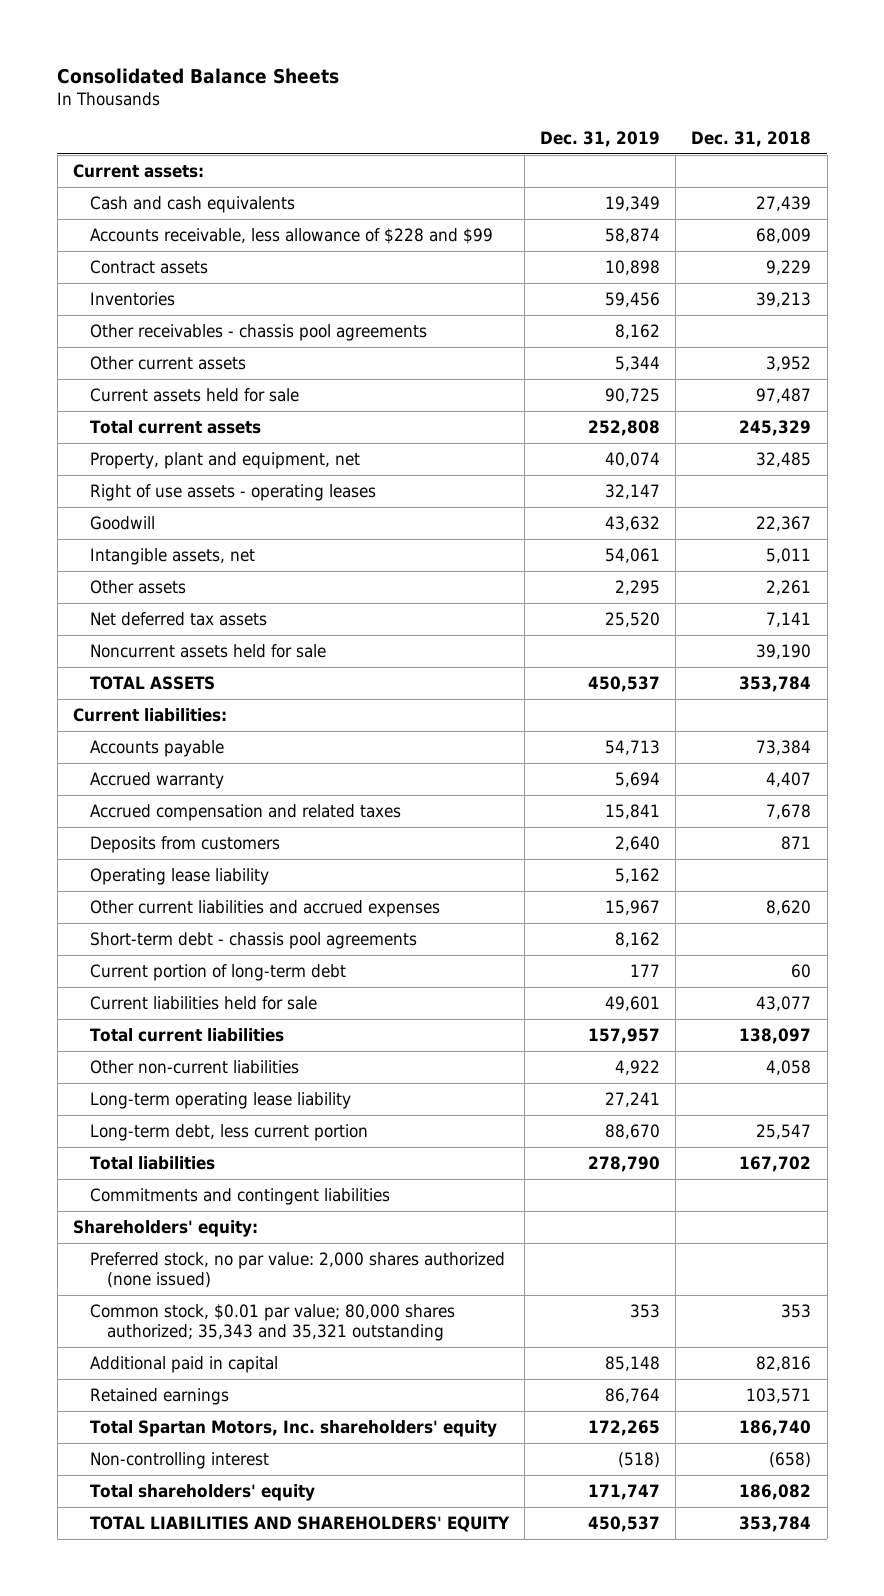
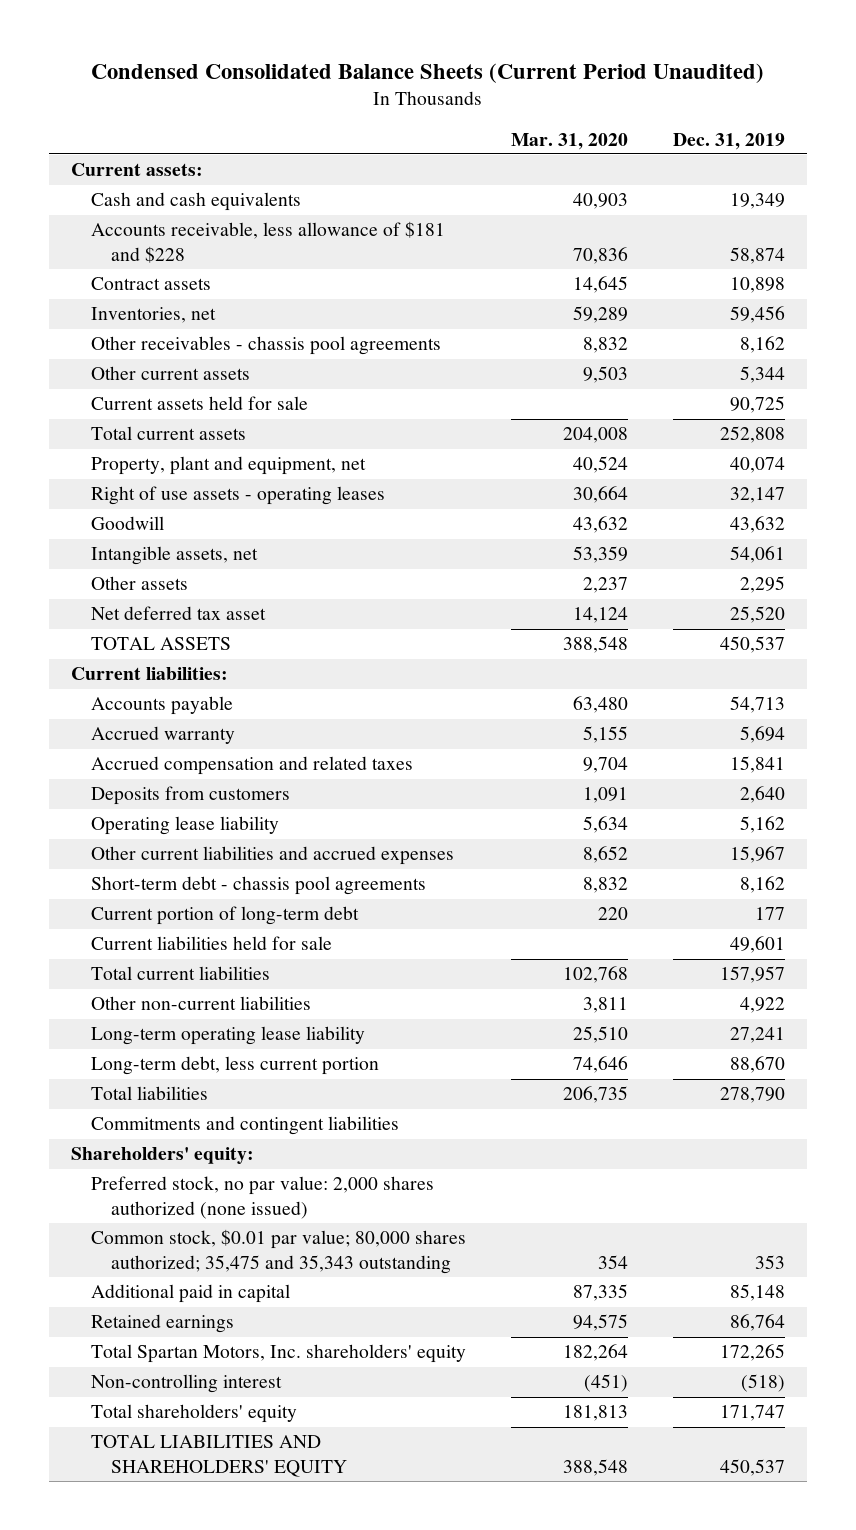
- Consolidated Balance Sheets
+ Condensed Consolidated Balance Sheets (Current Period Unaudited)
- | Dec. 31, 2019 | Dec. 31, 2018
+ | Mar. 31, 2020 | Dec. 31, 2019
- Accounts receivable, less allowance of $228 and $99 | 58,874 | 68,009
+ Accounts receivable, less allowance of $181 and $228 | 70,836 | 58,874
- Inventories | 59,456 | 39,213
+ Inventories, net | 59,289 | 59,456
- Net deferred tax assets | 25,520 | 7,141
- Noncurrent assets held for sale | | 39,190
+ Net deferred tax asset | 14,124 | 25,520
- Common stock, $0.01 par value; 80,000 shares authorized; 35,343 and 35,321 outstanding | 353 | 353
+ Common stock, $0.01 par value; 80,000 shares authorized; 35,475 and 35,343 outstanding | 354 | 353

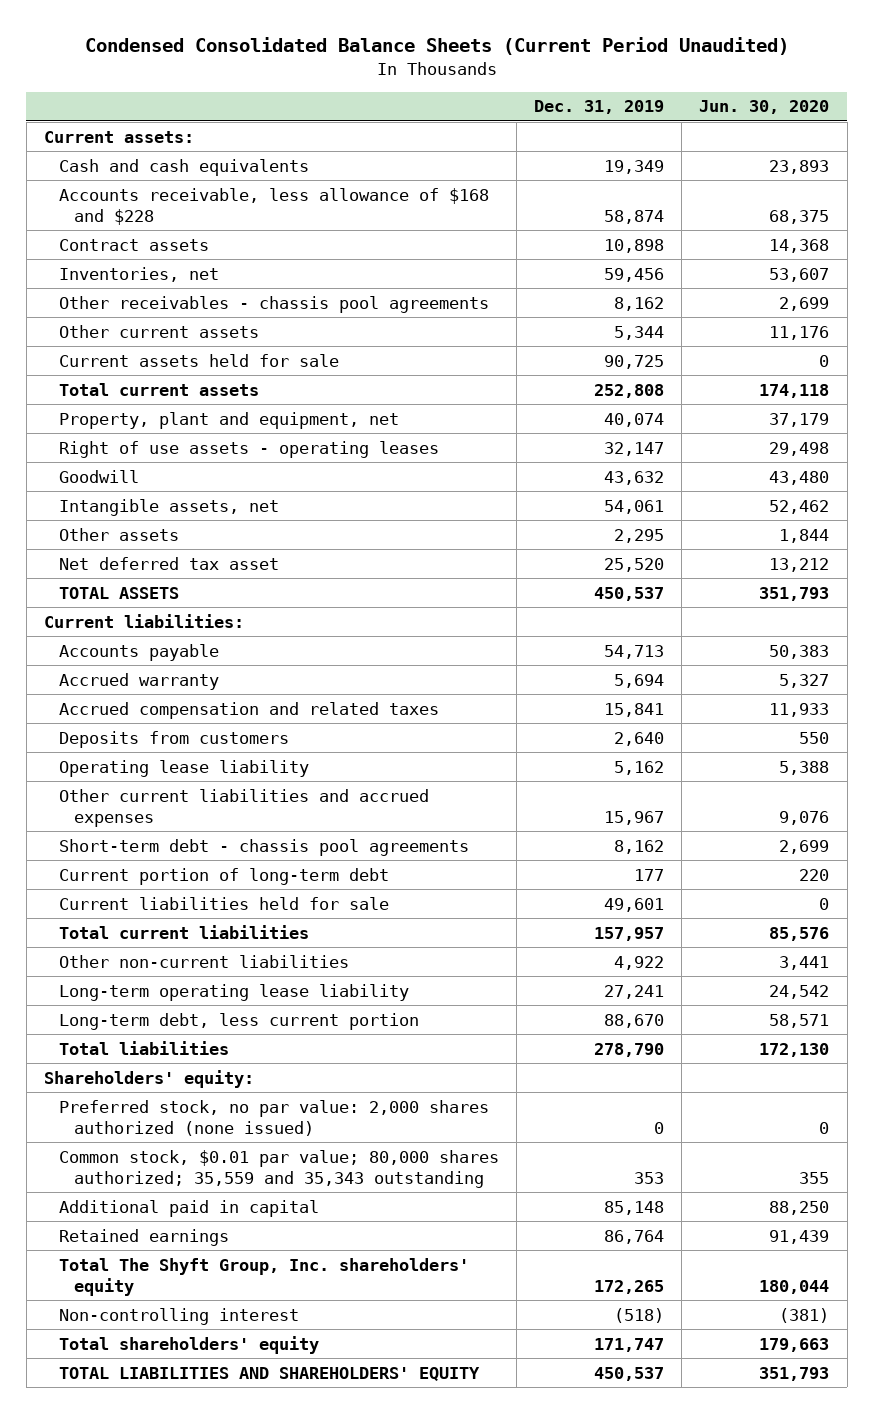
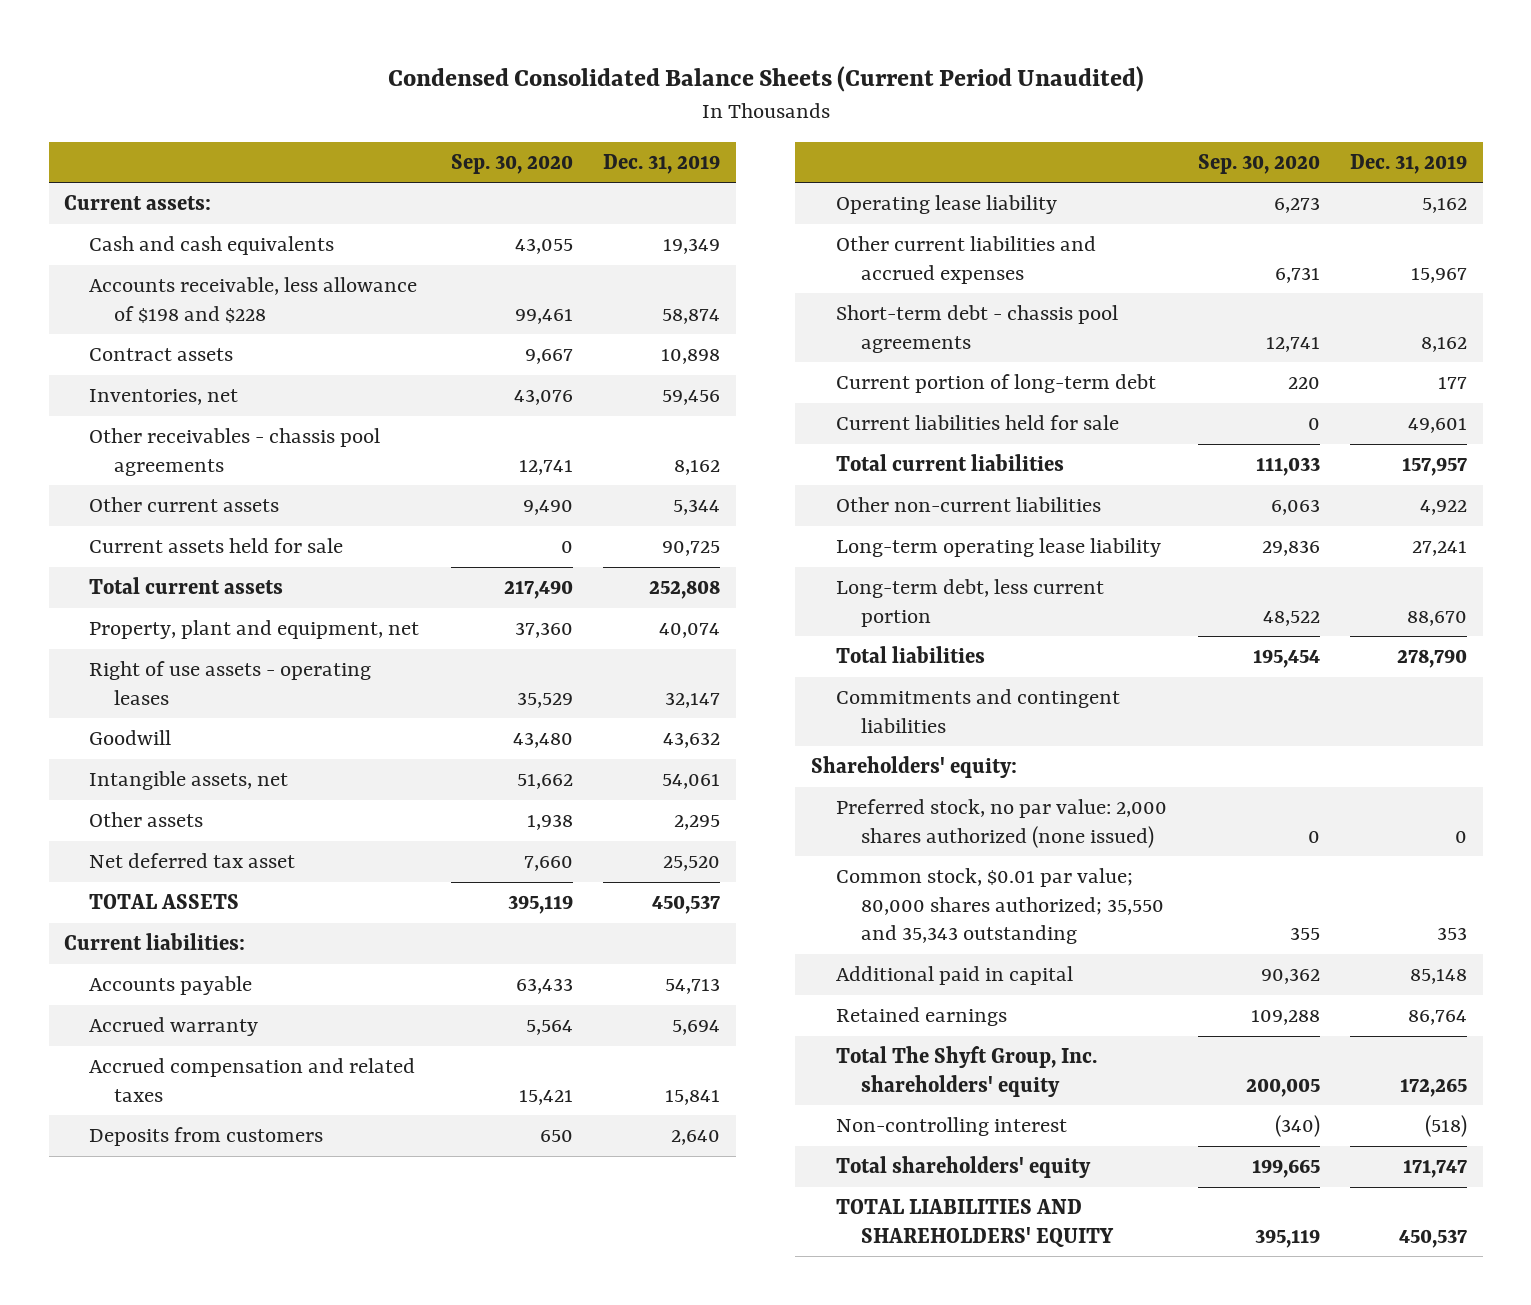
- | Dec. 31, 2019 | Jun. 30, 2020
+ | Sep. 30, 2020 | Dec. 31, 2019
- Accounts receivable, less allowance of $168 and $228 | 58,874 | 68,375
+ Accounts receivable, less allowance of $198 and $228 | 99,461 | 58,874
+ Commitments and contingent liabilities
- Common stock, $0.01 par value; 80,000 shares authorized; 35,559 and 35,343 outstanding | 353 | 355
+ Common stock, $0.01 par value; 80,000 shares authorized; 35,550 and 35,343 outstanding | 355 | 353

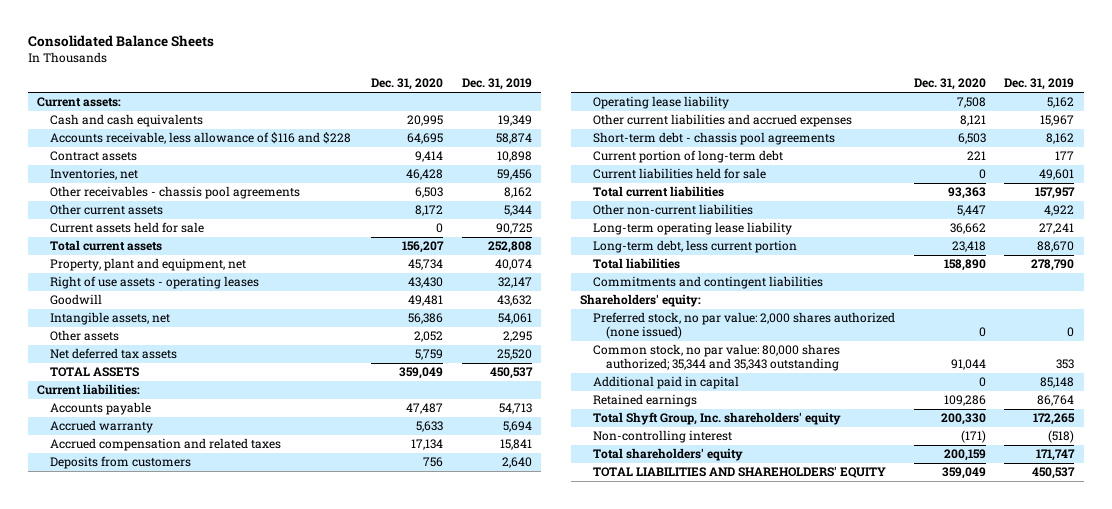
- Condensed Consolidated Balance Sheets (Current Period Unaudited)
+ Consolidated Balance Sheets
- | Sep. 30, 2020 | Dec. 31, 2019
+ | Dec. 31, 2020 | Dec. 31, 2019
- Accounts receivable, less allowance of $198 and $228 | 99,461 | 58,874
+ Accounts receivable, less allowance of $116 and $228 | 64,695 | 58,874
- Net deferred tax asset | 7,660 | 25,520
+ Net deferred tax assets | 5,759 | 25,520
- Common stock, $0.01 par value; 80,000 shares authorized; 35,550 and 35,343 outstanding | 355 | 353
+ Common stock, no par value: 80,000 shares authorized; 35,344 and 35,343 outstanding | 91,044 | 353
- Total The Shyft Group, Inc. shareholders' equity | 200,005 | 172,265
+ Total Shyft Group, Inc. shareholders' equity | 200,330 | 172,265

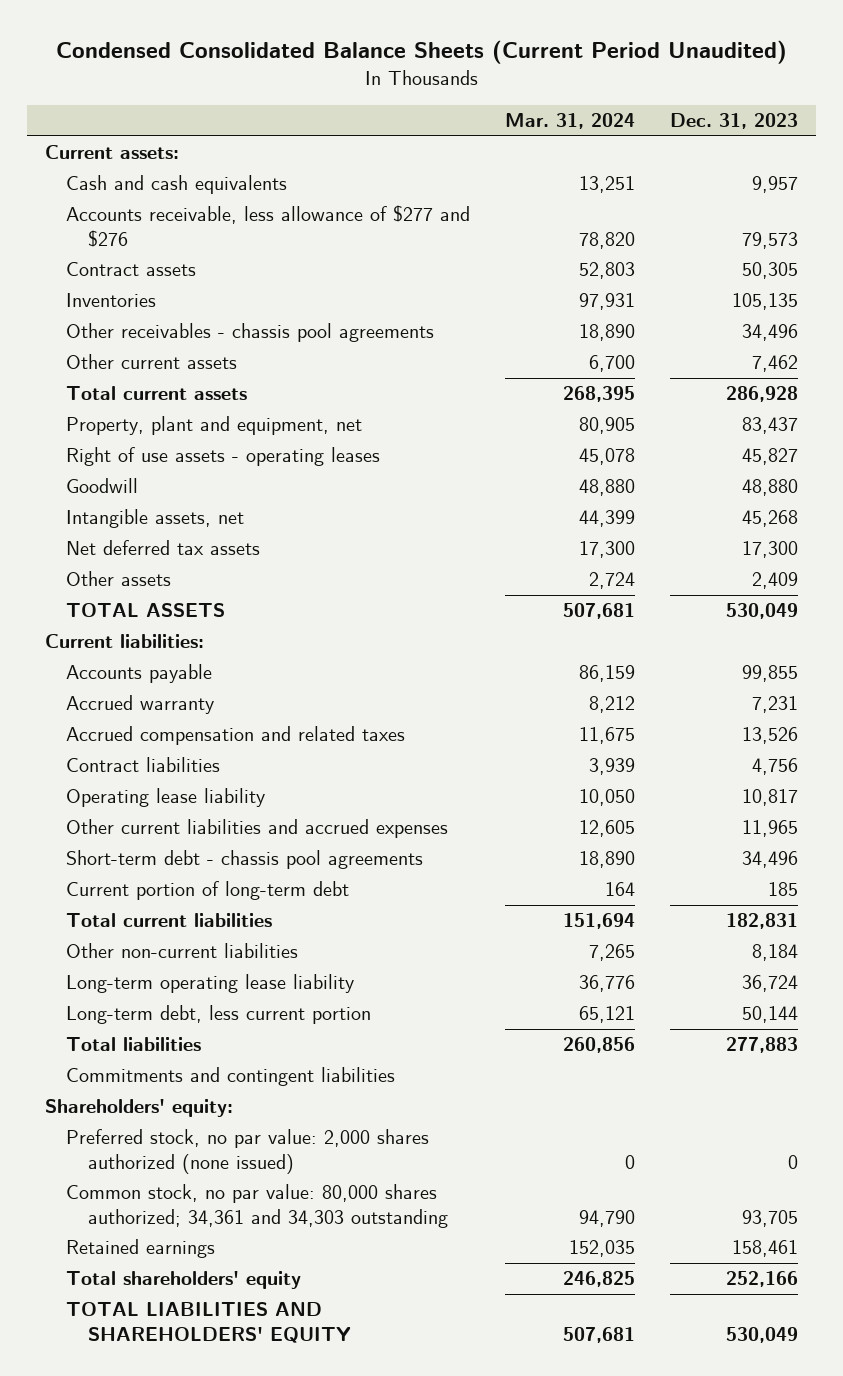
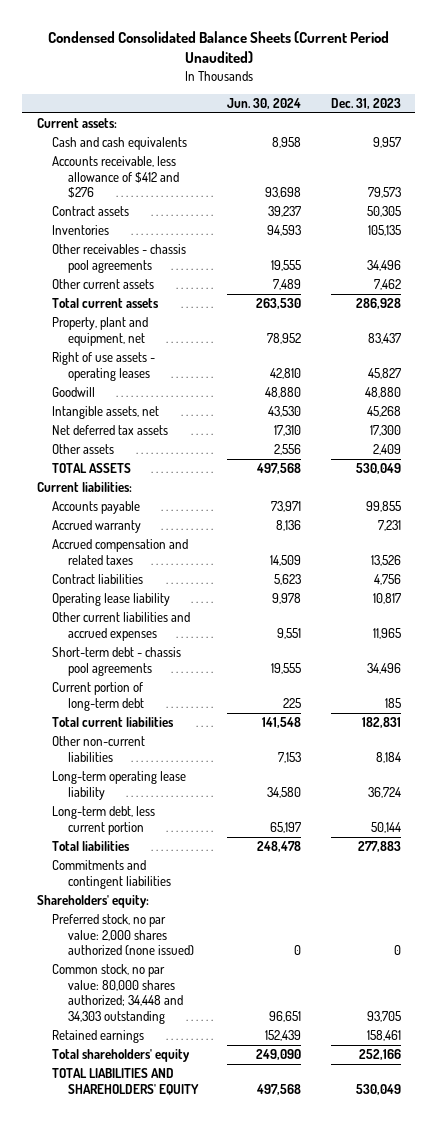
- | Mar. 31, 2024 | Dec. 31, 2023
+ | Jun. 30, 2024 | Dec. 31, 2023
- Accounts receivable, less allowance of $277 and $276 | 78,820 | 79,573
+ Accounts receivable, less allowance of $412 and $276 | 93,698 | 79,573
- Common stock, no par value: 80,000 shares authorized; 34,361 and 34,303 outstanding | 94,790 | 93,705
+ Common stock, no par value: 80,000 shares authorized; 34,448 and 34,303 outstanding | 96,651 | 93,705

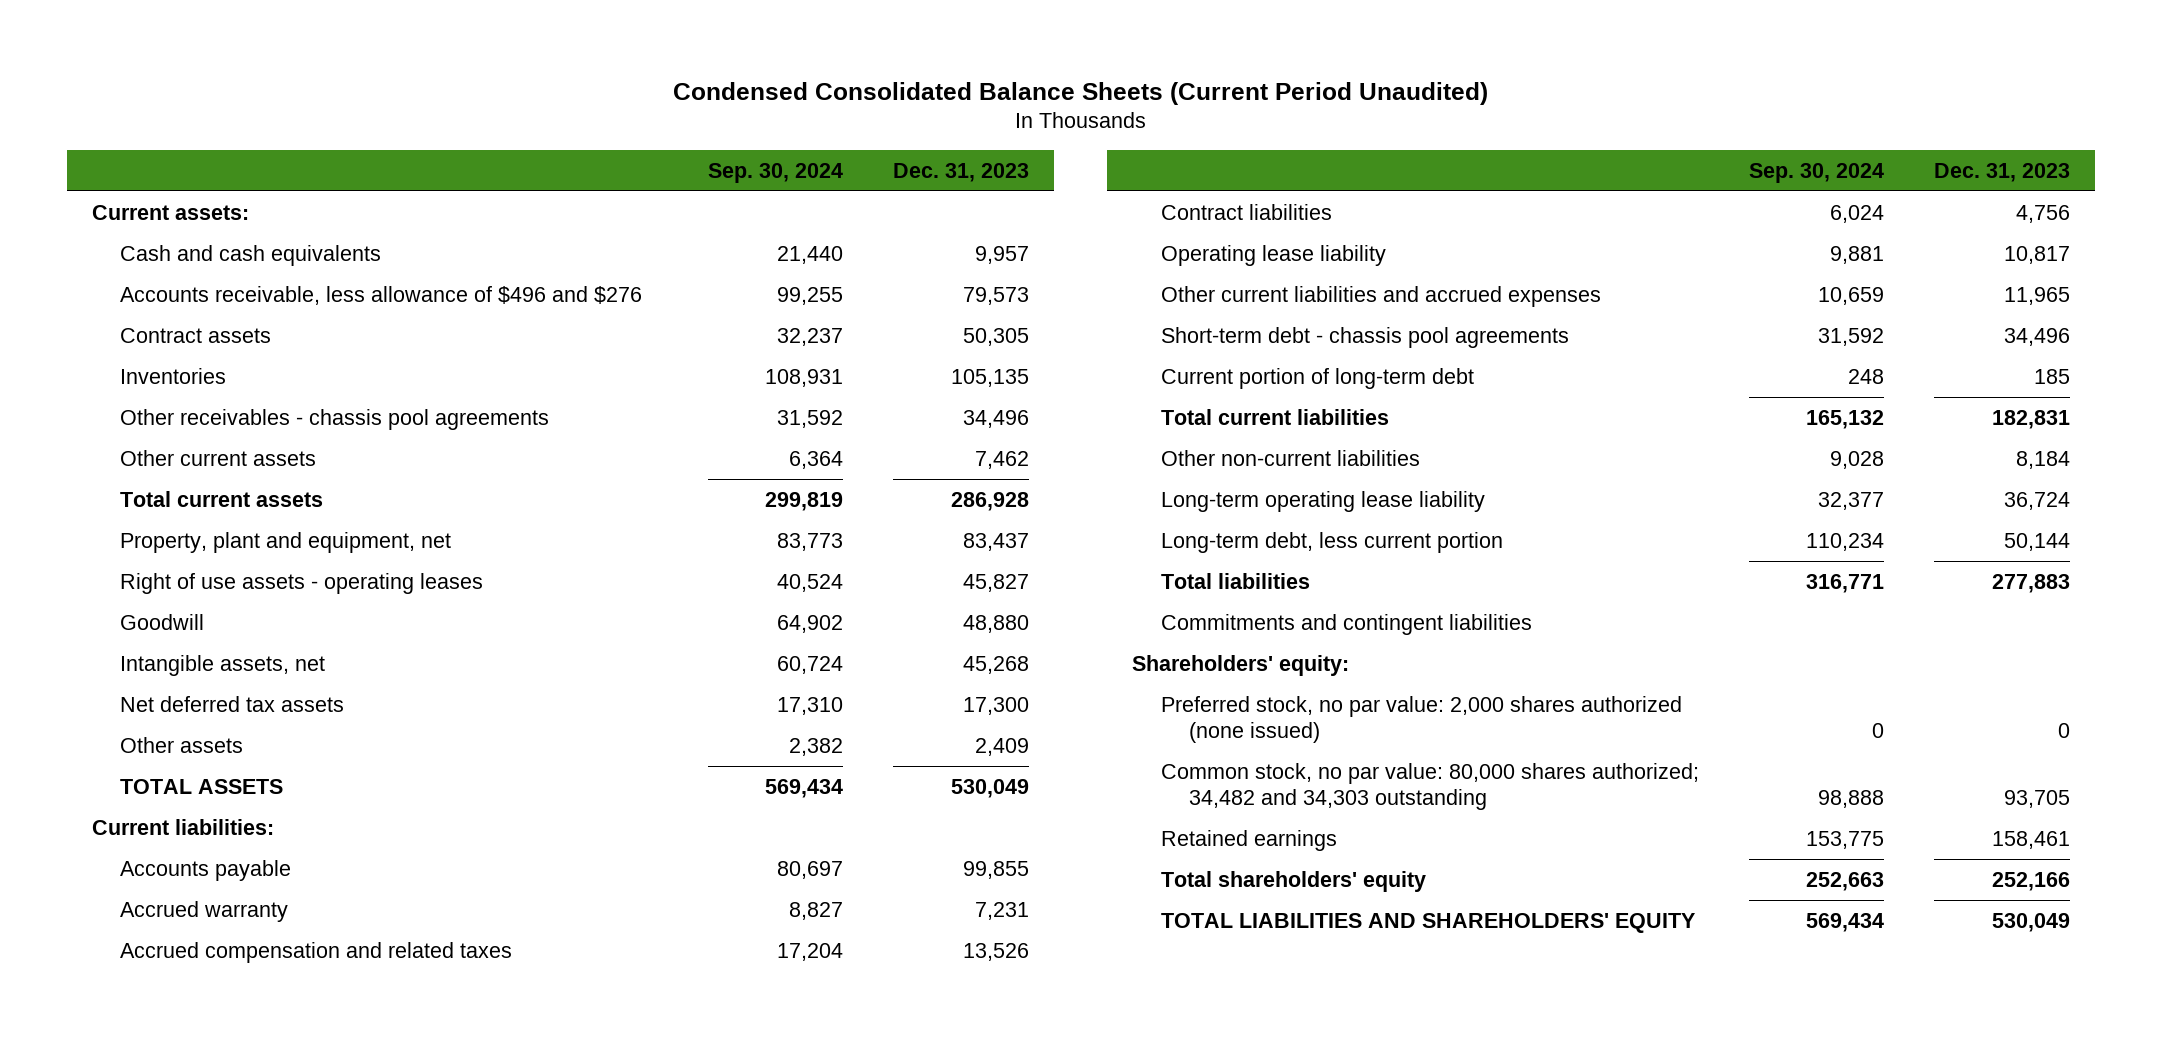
- | Jun. 30, 2024 | Dec. 31, 2023
+ | Sep. 30, 2024 | Dec. 31, 2023
- Accounts receivable, less allowance of $412 and $276 | 93,698 | 79,573
+ Accounts receivable, less allowance of $496 and $276 | 99,255 | 79,573
- Common stock, no par value: 80,000 shares authorized; 34,448 and 34,303 outstanding | 96,651 | 93,705
+ Common stock, no par value: 80,000 shares authorized; 34,482 and 34,303 outstanding | 98,888 | 93,705

